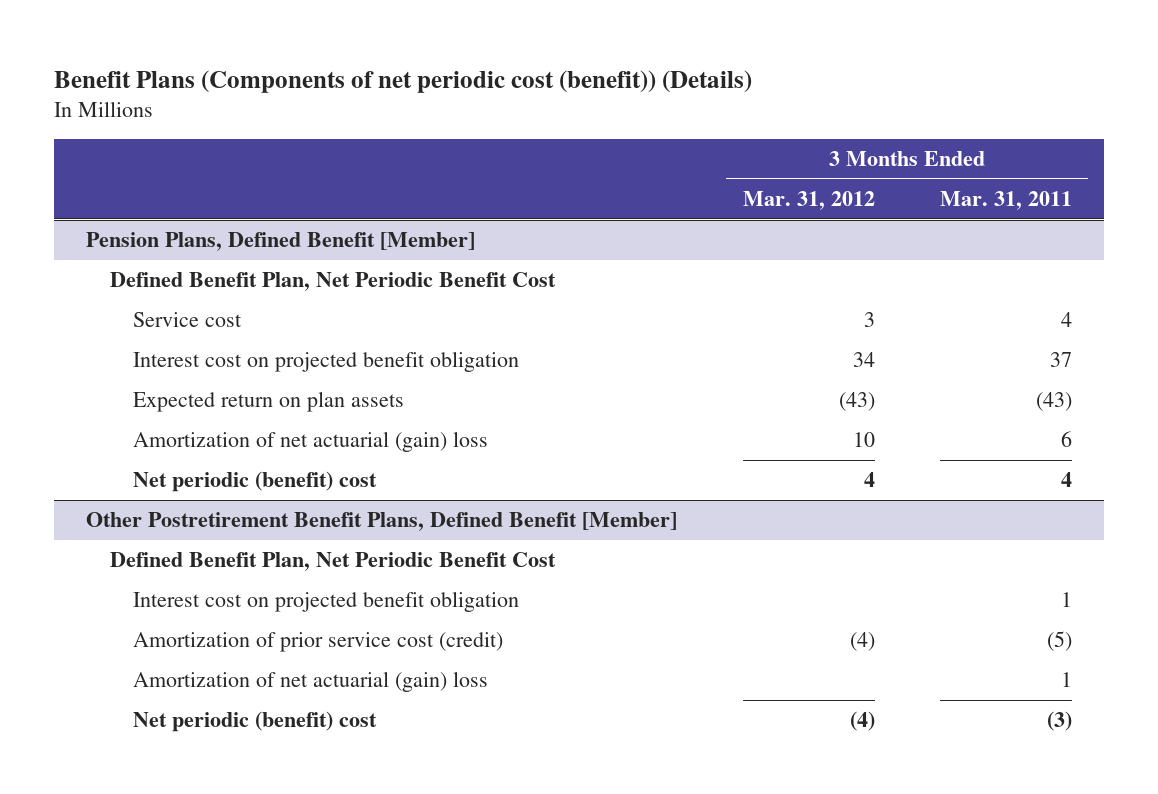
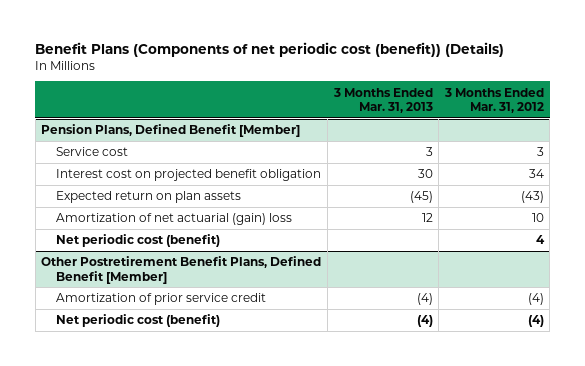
- | 3 Months Ended Mar. 31, 2012 | 3 Months Ended Mar. 31, 2011
+ | 3 Months Ended Mar. 31, 2013 | 3 Months Ended Mar. 31, 2012
@ Pension Plans, Defined Benefit [Member]
- Defined Benefit Plan, Net Periodic Benefit Cost
- Net periodic (benefit) cost | 4 | 4
+ Net periodic cost (benefit) | | 4
@ Other Postretirement Benefit Plans, Defined Benefit [Member]
- Defined Benefit Plan, Net Periodic Benefit Cost
- Interest cost on projected benefit obligation | | 1
- Amortization of prior service cost (credit) | (4) | (5)
- Amortization of net actuarial (gain) loss | | 1
- Net periodic (benefit) cost | (4) | (3)
+ Amortization of prior service credit | (4) | (4)
+ Net periodic cost (benefit) | (4) | (4)

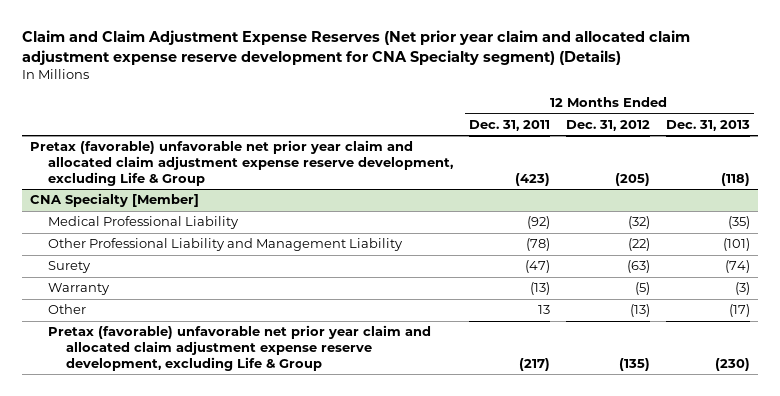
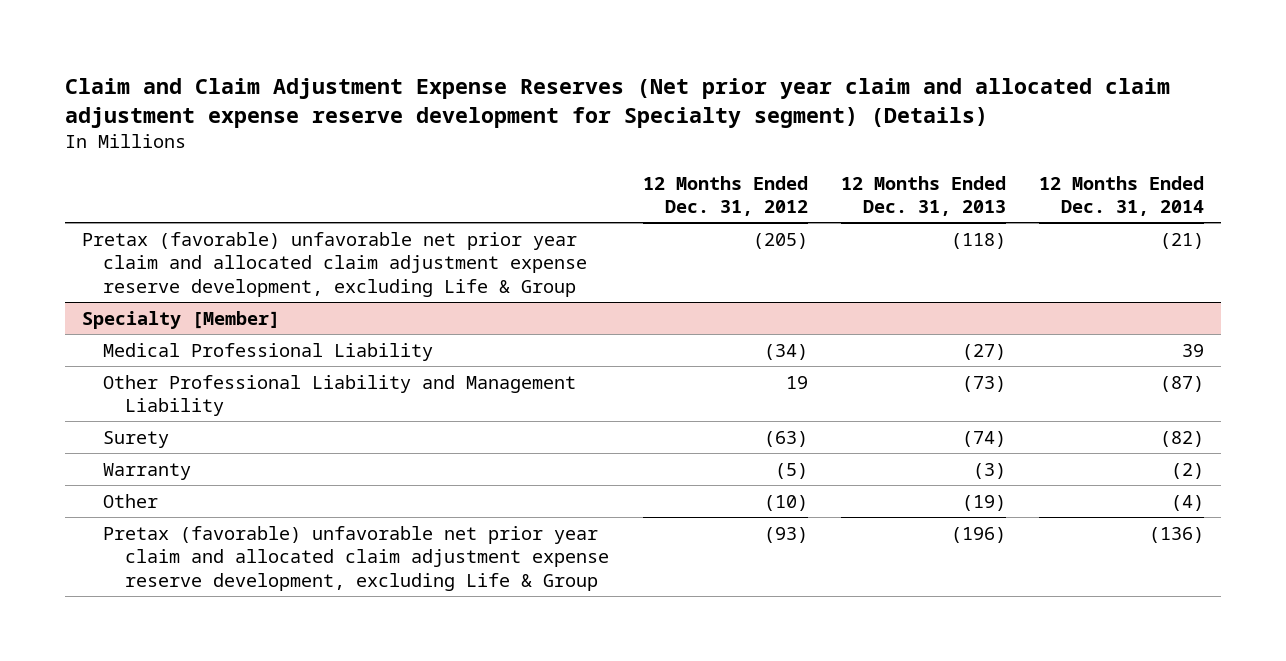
- Claim and Claim Adjustment Expense Reserves (Net prior year claim and allocated claim adjustment expense reserve development for CNA Specialty segment) (Details)
+ Claim and Claim Adjustment Expense Reserves (Net prior year claim and allocated claim adjustment expense reserve development for Specialty segment) (Details)
- | 12 Months Ended Dec. 31, 2011 | 12 Months Ended Dec. 31, 2012 | 12 Months Ended Dec. 31, 2013
+ | 12 Months Ended Dec. 31, 2012 | 12 Months Ended Dec. 31, 2013 | 12 Months Ended Dec. 31, 2014
- CNA Specialty [Member]
- Medical Professional Liability | (92) | (32) | (35)
- Other Professional Liability and Management Liability | (78) | (22) | (101)
+ Specialty [Member]
+ Medical Professional Liability | (34) | (27) | 39
+ Other Professional Liability and Management Liability | 19 | (73) | (87)
- Other | 13 | (13) | (17)
- Pretax (favorable) unfavorable net prior year claim and allocated claim adjustment expense reserve development, excluding Life & Group | (217) | (135) | (230)
+ Other | (10) | (19) | (4)
+ Pretax (favorable) unfavorable net prior year claim and allocated claim adjustment expense reserve development, excluding Life & Group | (93) | (196) | (136)

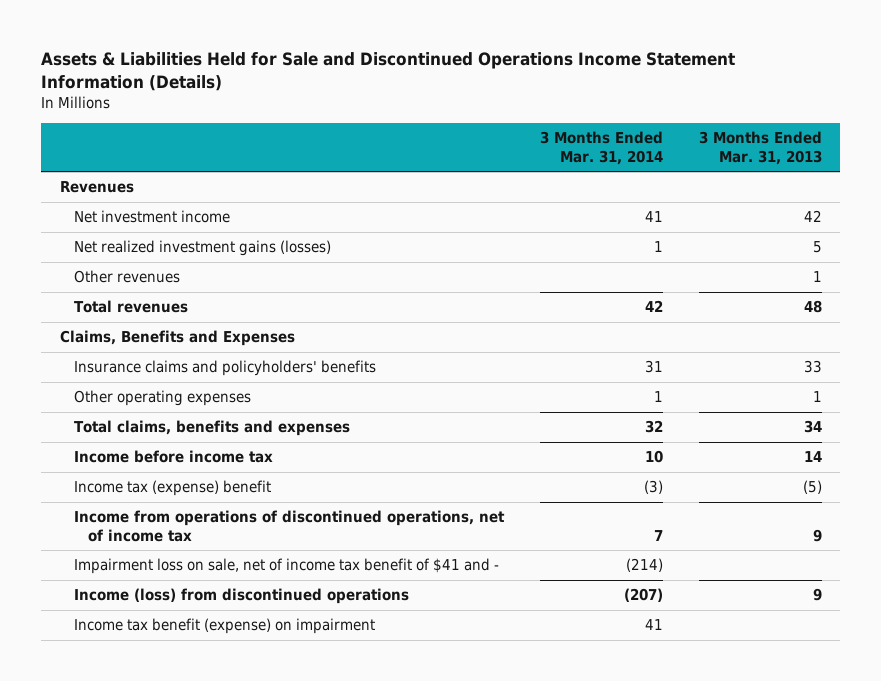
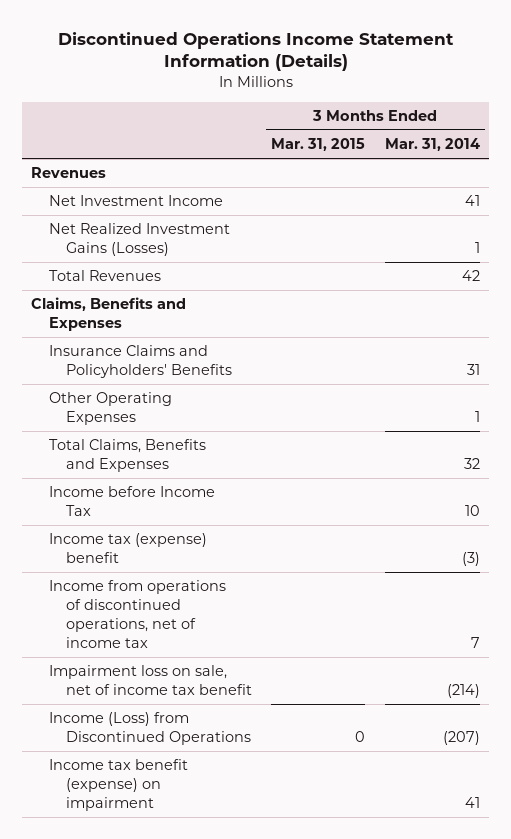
- Assets & Liabilities Held for Sale and Discontinued Operations Income Statement Information (Details)
+ Discontinued Operations Income Statement Information (Details)
- | 3 Months Ended Mar. 31, 2014 | 3 Months Ended Mar. 31, 2013
+ | 3 Months Ended Mar. 31, 2015 | 3 Months Ended Mar. 31, 2014
- Net investment income | 41 | 42
- Net realized investment gains (losses) | 1 | 5
- Other revenues | | 1
- Total revenues | 42 | 48
+ Net Investment Income | | 41
+ Net Realized Investment Gains (Losses) | | 1
+ Total Revenues | | 42
- Insurance claims and policyholders' benefits | 31 | 33
- Other operating expenses | 1 | 1
- Total claims, benefits and expenses | 32 | 34
- Income before income tax | 10 | 14
+ Insurance Claims and Policyholders' Benefits | | 31
+ Other Operating Expenses | | 1
+ Total Claims, Benefits and Expenses | | 32
+ Income before Income Tax | | 10
- Impairment loss on sale, net of income tax benefit of $41 and - | (214) |
- Income (loss) from discontinued operations | (207) | 9
+ Impairment loss on sale, net of income tax benefit | | (214)
+ Income (Loss) from Discontinued Operations | 0 | (207)

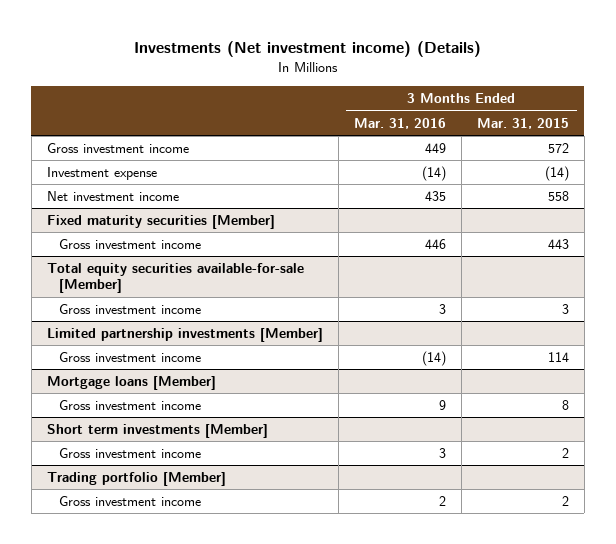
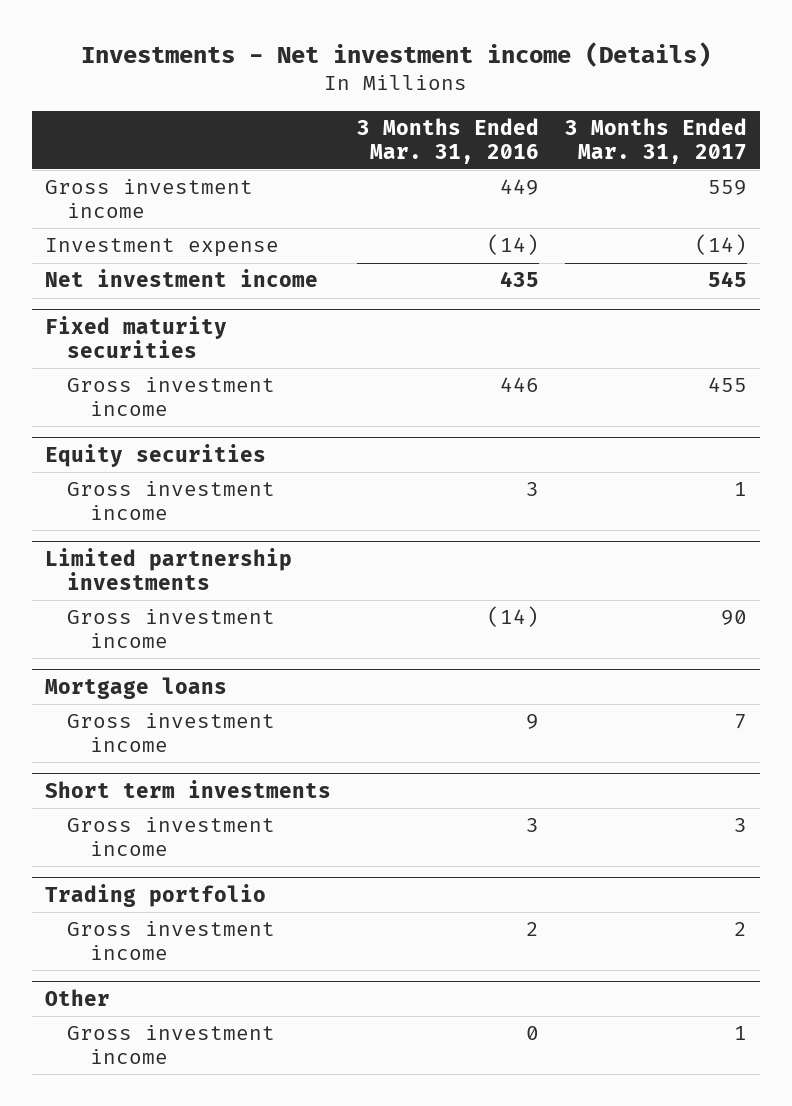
- Investments (Net investment income) (Details)
+ Investments - Net investment income (Details)
- | 3 Months Ended Mar. 31, 2016 | 3 Months Ended Mar. 31, 2015
+ | 3 Months Ended Mar. 31, 2016 | 3 Months Ended Mar. 31, 2017
- Fixed maturity securities [Member]
+ Fixed maturity securities
- Total equity securities available-for-sale [Member]
+ Equity securities
- Limited partnership investments [Member]
+ Limited partnership investments
- Mortgage loans [Member]
+ Mortgage loans
- Short term investments [Member]
+ Short term investments
- Trading portfolio [Member]
+ Trading portfolio
+ Other
+ Gross investment income | 0 | 1

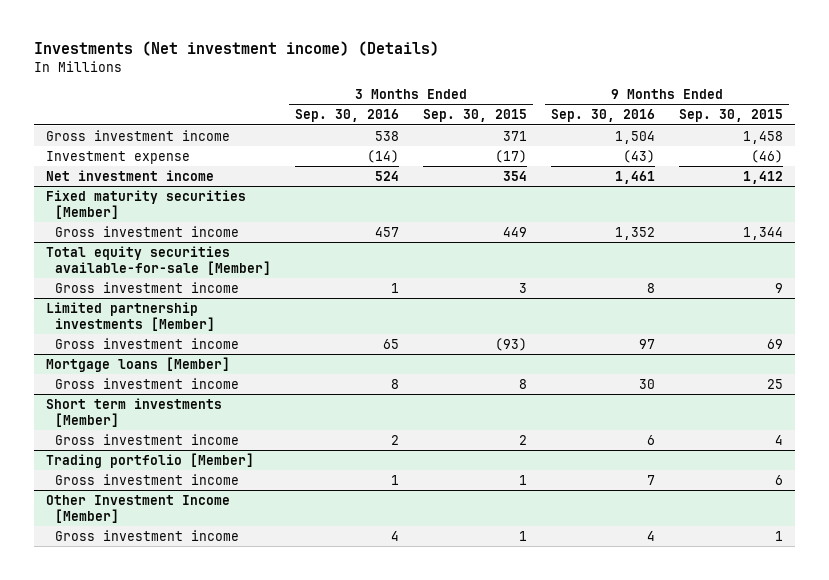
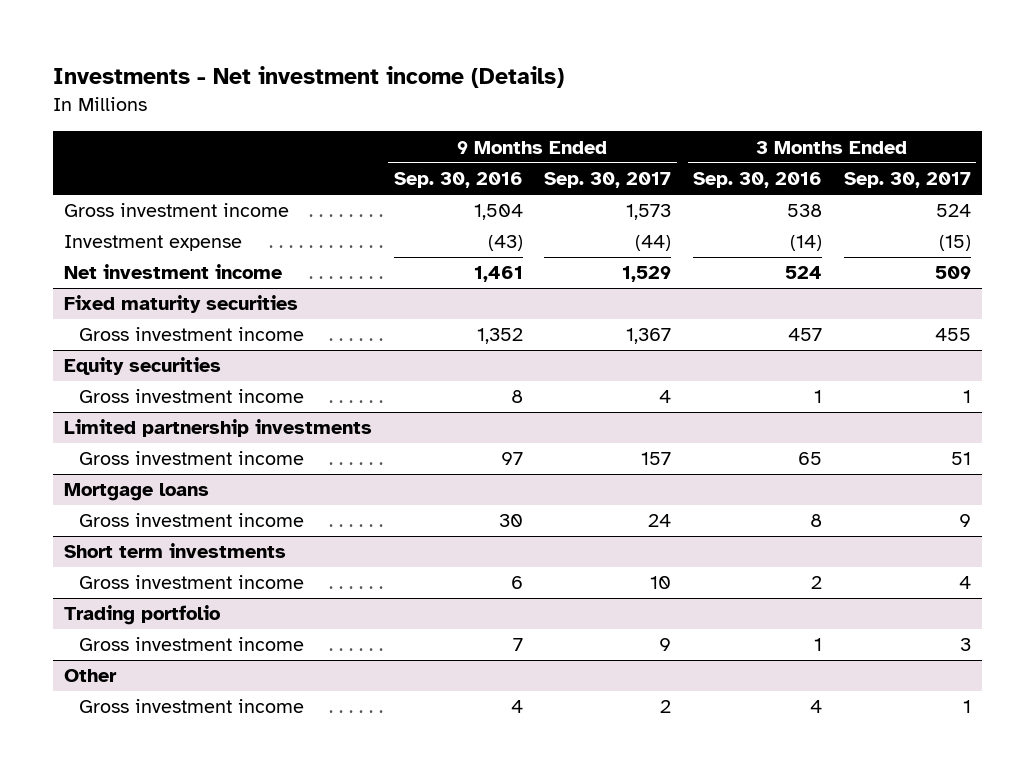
- Investments (Net investment income) (Details)
+ Investments - Net investment income (Details)
- | 3 Months Ended Sep. 30, 2016 | 3 Months Ended Sep. 30, 2015 | 9 Months Ended Sep. 30, 2016 | 9 Months Ended Sep. 30, 2015
+ | 9 Months Ended Sep. 30, 2016 | 9 Months Ended Sep. 30, 2017 | 3 Months Ended Sep. 30, 2016 | 3 Months Ended Sep. 30, 2017
- Fixed maturity securities [Member]
+ Fixed maturity securities
- Total equity securities available-for-sale [Member]
+ Equity securities
- Limited partnership investments [Member]
+ Limited partnership investments
- Mortgage loans [Member]
+ Mortgage loans
- Short term investments [Member]
+ Short term investments
- Trading portfolio [Member]
+ Trading portfolio
- Other Investment Income [Member]
+ Other

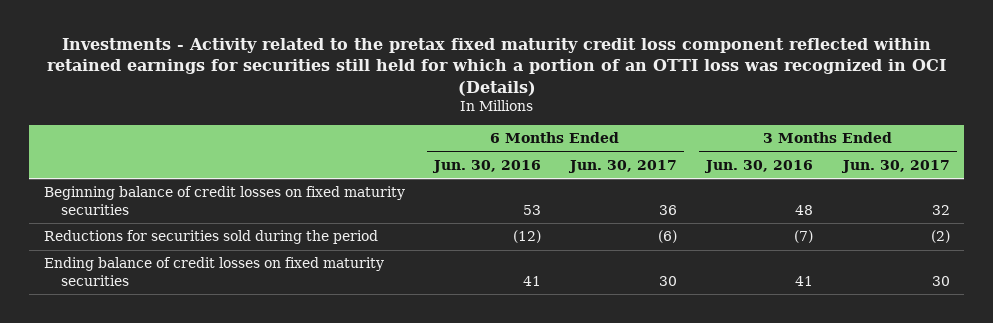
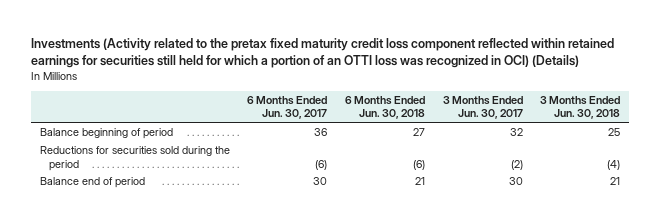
- Investments - Activity related to the pretax fixed maturity credit loss component reflected within retained earnings for securities still held for which a portion of an OTTI loss was recognized in OCI (Details)
+ Investments (Activity related to the pretax fixed maturity credit loss component reflected within retained earnings for securities still held for which a portion of an OTTI loss was recognized in OCI) (Details)
- | 6 Months Ended Jun. 30, 2016 | 6 Months Ended Jun. 30, 2017 | 3 Months Ended Jun. 30, 2016 | 3 Months Ended Jun. 30, 2017
+ | 6 Months Ended Jun. 30, 2017 | 6 Months Ended Jun. 30, 2018 | 3 Months Ended Jun. 30, 2017 | 3 Months Ended Jun. 30, 2018
- Beginning balance of credit losses on fixed maturity securities | 53 | 36 | 48 | 32
+ Balance beginning of period | 36 | 27 | 32 | 25
- Ending balance of credit losses on fixed maturity securities | 41 | 30 | 41 | 30
+ Balance end of period | 30 | 21 | 30 | 21

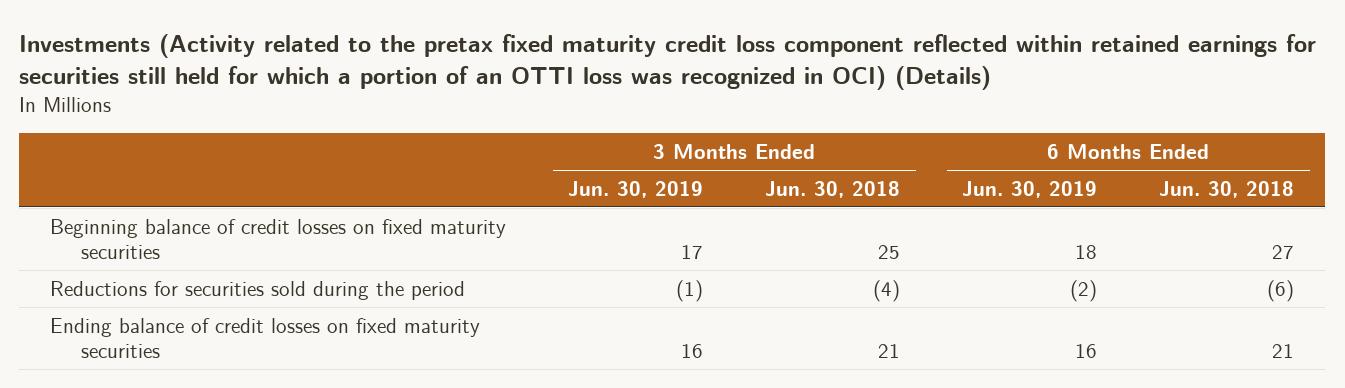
- | 6 Months Ended Jun. 30, 2017 | 6 Months Ended Jun. 30, 2018 | 3 Months Ended Jun. 30, 2017 | 3 Months Ended Jun. 30, 2018
+ | 3 Months Ended Jun. 30, 2019 | 3 Months Ended Jun. 30, 2018 | 6 Months Ended Jun. 30, 2019 | 6 Months Ended Jun. 30, 2018
- Balance beginning of period | 36 | 27 | 32 | 25
+ Beginning balance of credit losses on fixed maturity securities | 17 | 25 | 18 | 27
- Balance end of period | 30 | 21 | 30 | 21
+ Ending balance of credit losses on fixed maturity securities | 16 | 21 | 16 | 21

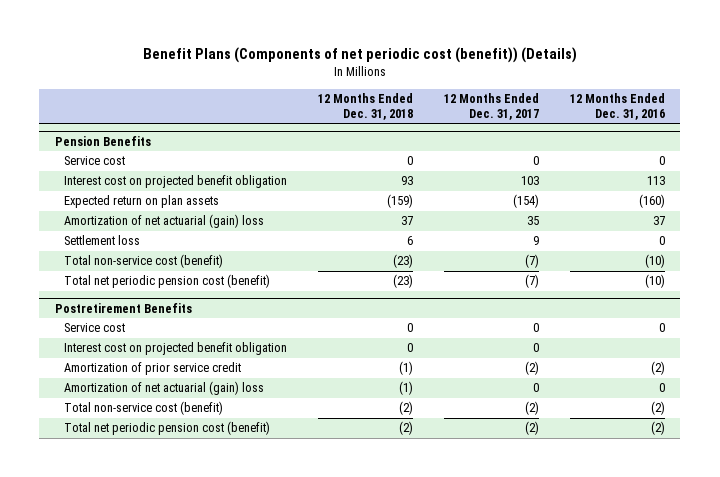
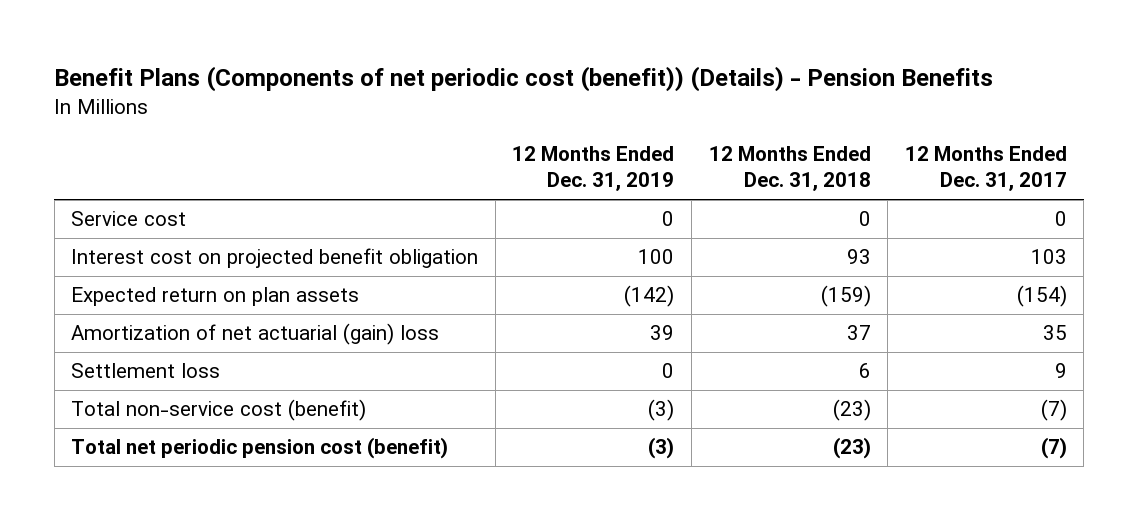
- Benefit Plans (Components of net periodic cost (benefit)) (Details)
+ Benefit Plans (Components of net periodic cost (benefit)) (Details) - Pension Benefits
- | 12 Months Ended Dec. 31, 2018 | 12 Months Ended Dec. 31, 2017 | 12 Months Ended Dec. 31, 2016
+ | 12 Months Ended Dec. 31, 2019 | 12 Months Ended Dec. 31, 2018 | 12 Months Ended Dec. 31, 2017
- Pension Benefits
- Postretirement Benefits
- Service cost | 0 | 0 | 0
- Interest cost on projected benefit obligation | 0 | 0 |
- Amortization of prior service credit | (1) | (2) | (2)
- Amortization of net actuarial (gain) loss | (1) | 0 | 0
- Total non-service cost (benefit) | (2) | (2) | (2)
- Total net periodic pension cost (benefit) | (2) | (2) | (2)

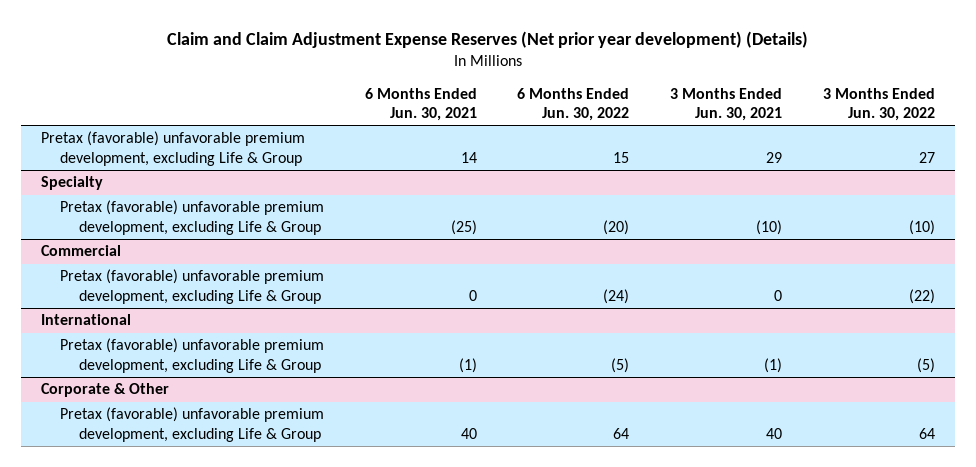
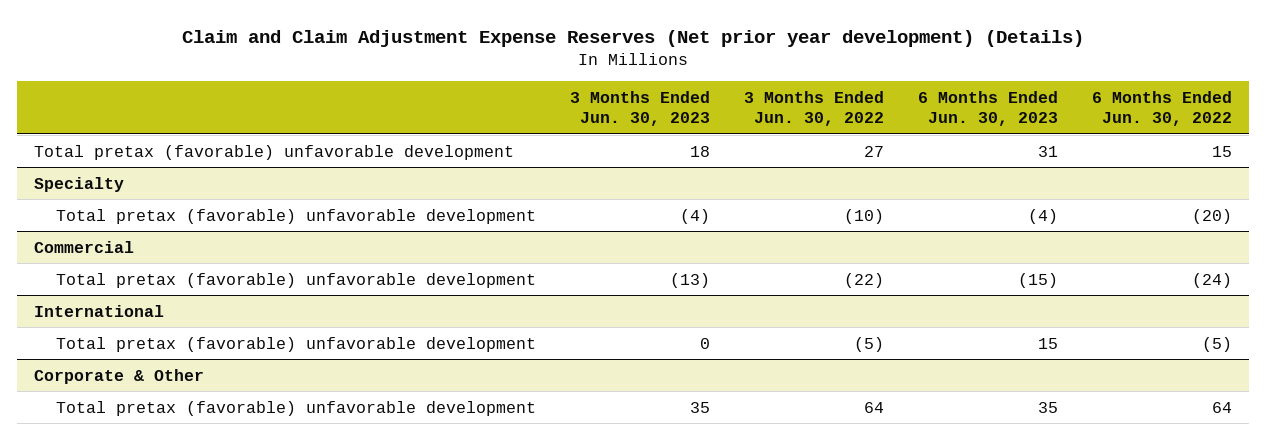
- | 6 Months Ended Jun. 30, 2021 | 6 Months Ended Jun. 30, 2022 | 3 Months Ended Jun. 30, 2021 | 3 Months Ended Jun. 30, 2022
+ | 3 Months Ended Jun. 30, 2023 | 3 Months Ended Jun. 30, 2022 | 6 Months Ended Jun. 30, 2023 | 6 Months Ended Jun. 30, 2022
- Pretax (favorable) unfavorable premium development, excluding Life & Group | 14 | 15 | 29 | 27
+ Total pretax (favorable) unfavorable development | 18 | 27 | 31 | 15
@ Specialty
- Pretax (favorable) unfavorable premium development, excluding Life & Group | (25) | (20) | (10) | (10)
+ Total pretax (favorable) unfavorable development | (4) | (10) | (4) | (20)
@ Commercial
- Pretax (favorable) unfavorable premium development, excluding Life & Group | 0 | (24) | 0 | (22)
+ Total pretax (favorable) unfavorable development | (13) | (22) | (15) | (24)
@ International
- Pretax (favorable) unfavorable premium development, excluding Life & Group | (1) | (5) | (1) | (5)
+ Total pretax (favorable) unfavorable development | 0 | (5) | 15 | (5)
@ Corporate & Other
- Pretax (favorable) unfavorable premium development, excluding Life & Group | 40 | 64 | 40 | 64
+ Total pretax (favorable) unfavorable development | 35 | 64 | 35 | 64

